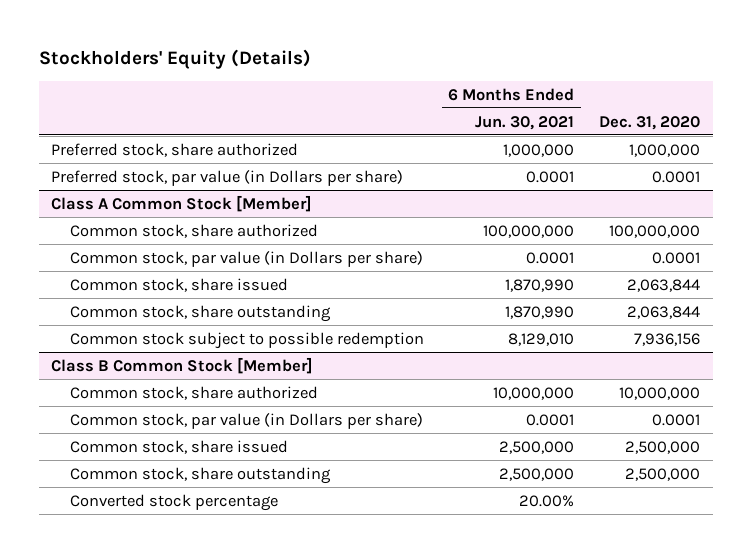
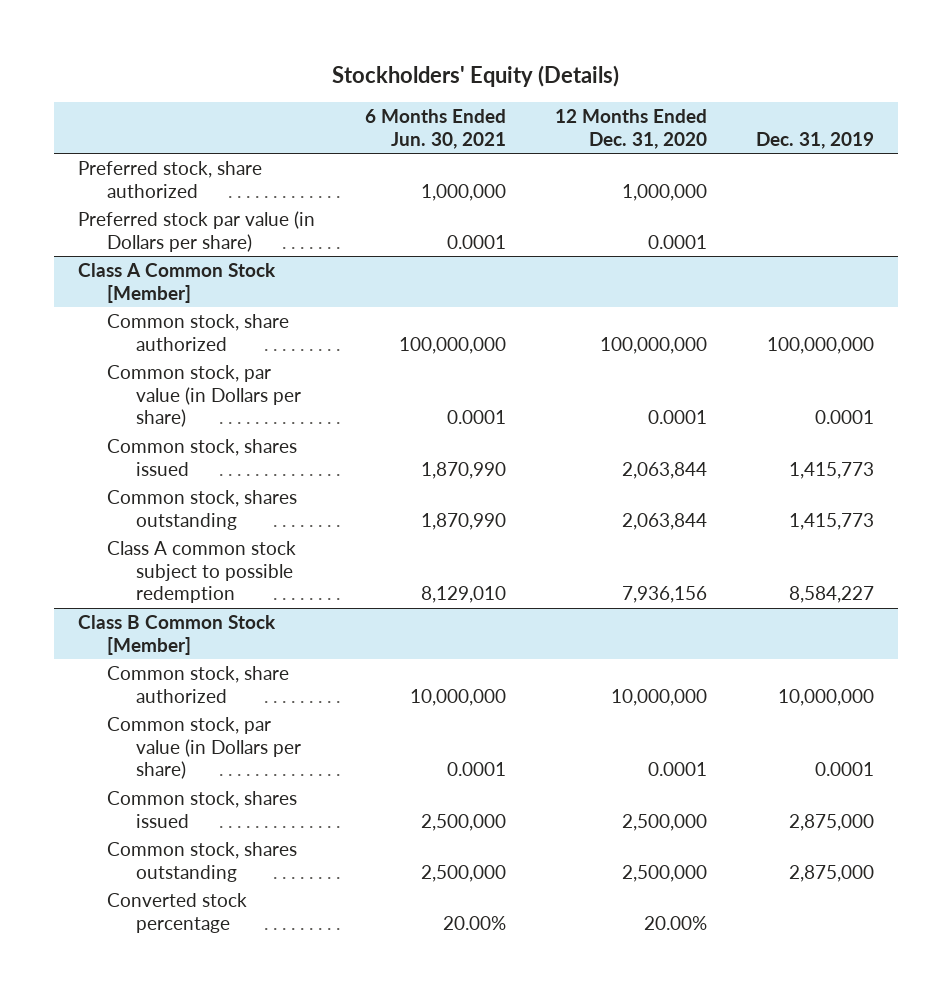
- | 6 Months Ended Jun. 30, 2021 | Dec. 31, 2020
+ | 6 Months Ended Jun. 30, 2021 | 12 Months Ended Dec. 31, 2020 | Dec. 31, 2019
- Preferred stock, par value (in Dollars per share) | 0.0001 | 0.0001
+ Preferred stock par value (in Dollars per share) | 0.0001 | 0.0001 |
@ Class A Common Stock [Member]
- Common stock, share issued | 1,870,990 | 2,063,844
- Common stock, share outstanding | 1,870,990 | 2,063,844
- Common stock subject to possible redemption | 8,129,010 | 7,936,156
+ Common stock, shares issued | 1,870,990 | 2,063,844 | 1,415,773
+ Common stock, shares outstanding | 1,870,990 | 2,063,844 | 1,415,773
+ Class A common stock subject to possible redemption | 8,129,010 | 7,936,156 | 8,584,227
@ Class B Common Stock [Member]
- Common stock, share issued | 2,500,000 | 2,500,000
- Common stock, share outstanding | 2,500,000 | 2,500,000
+ Common stock, shares issued | 2,500,000 | 2,500,000 | 2,875,000
+ Common stock, shares outstanding | 2,500,000 | 2,500,000 | 2,875,000

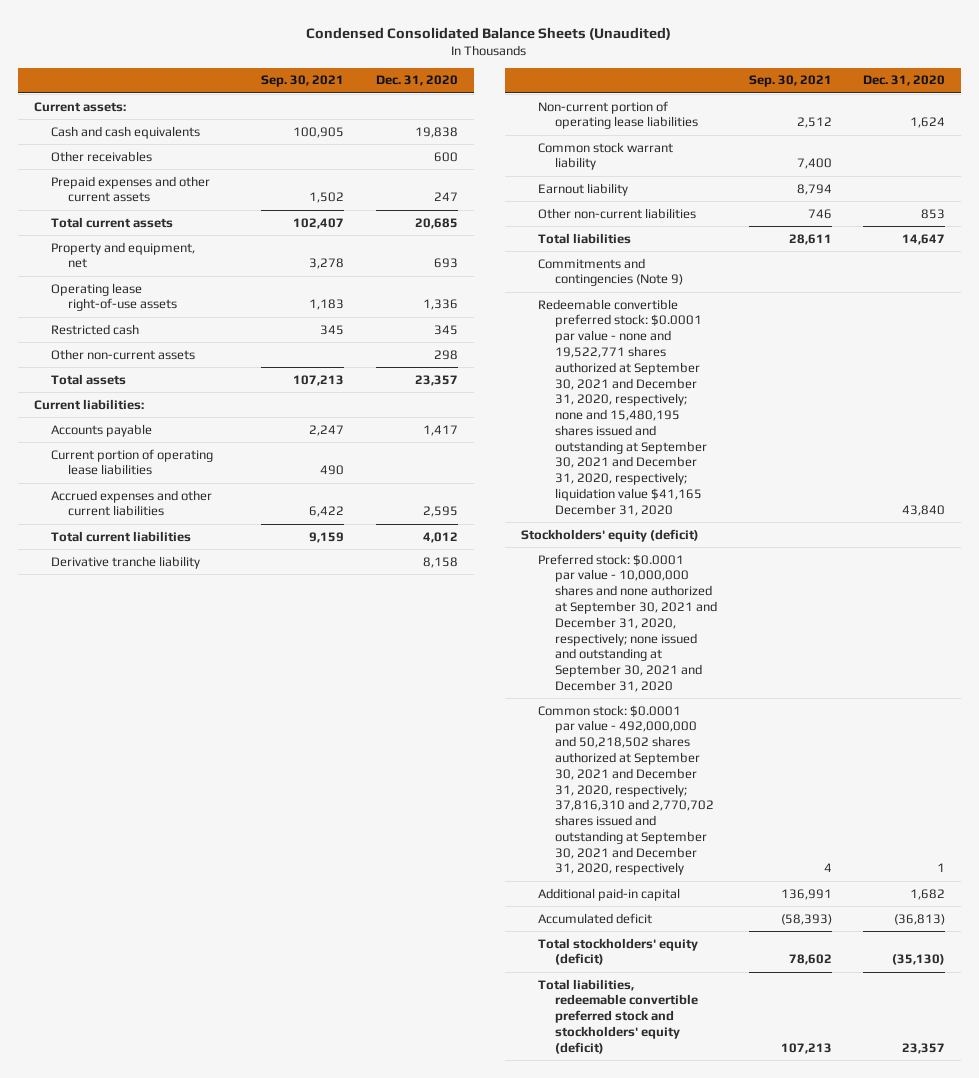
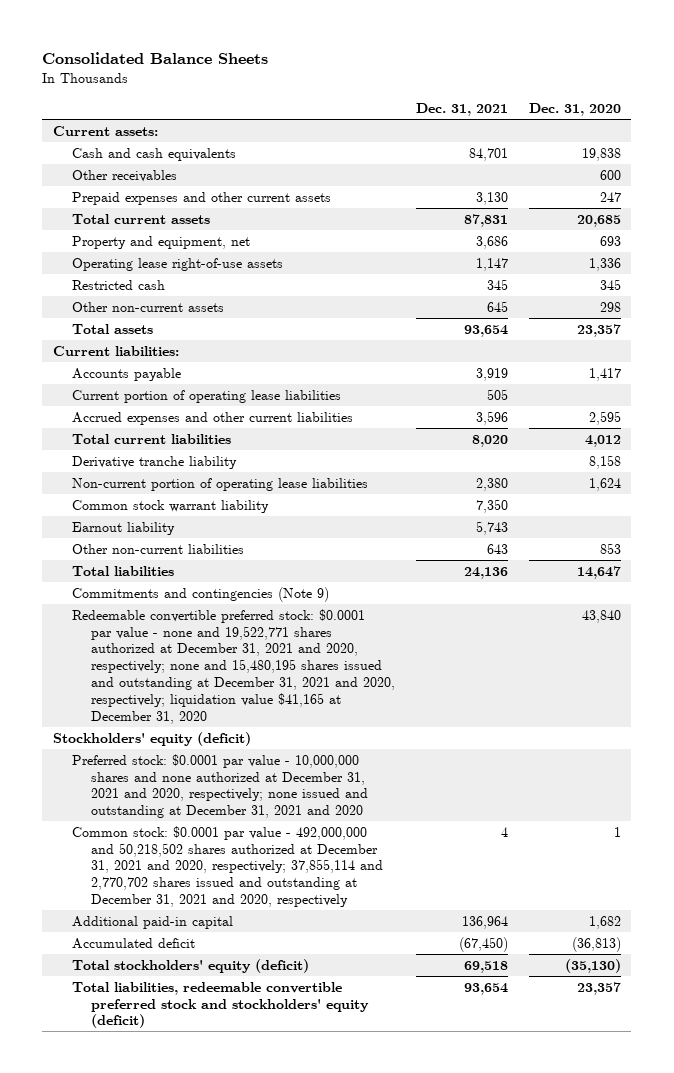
- Condensed Consolidated Balance Sheets (Unaudited)
+ Consolidated Balance Sheets
- | Sep. 30, 2021 | Dec. 31, 2020
+ | Dec. 31, 2021 | Dec. 31, 2020
- Redeemable convertible preferred stock: $0.0001 par value - none and 19,522,771 shares authorized at September 30, 2021 and December 31, 2020, respectively; none and 15,480,195 shares issued and outstanding at September 30, 2021 and December 31, 2020, respectively; liquidation value $41,165 December 31, 2020 | | 43,840
+ Redeemable convertible preferred stock: $0.0001 par value - none and 19,522,771 shares authorized at December 31, 2021 and 2020, respectively; none and 15,480,195 shares issued and outstanding at December 31, 2021 and 2020, respectively; liquidation value $41,165 at December 31, 2020 | | 43,840
- Preferred stock: $0.0001 par value - 10,000,000 shares and none authorized at September 30, 2021 and December 31, 2020, respectively; none issued and outstanding at September 30, 2021 and December 31, 2020
- Common stock: $0.0001 par value - 492,000,000 and 50,218,502 shares authorized at September 30, 2021 and December 31, 2020, respectively; 37,816,310 and 2,770,702 shares issued and outstanding at September 30, 2021 and December 31, 2020, respectively | 4 | 1
+ Preferred stock: $0.0001 par value - 10,000,000 shares and none authorized at December 31, 2021 and 2020, respectively; none issued and outstanding at December 31, 2021 and 2020
+ Common stock: $0.0001 par value - 492,000,000 and 50,218,502 shares authorized at December 31, 2021 and 2020, respectively; 37,855,114 and 2,770,702 shares issued and outstanding at December 31, 2021 and 2020, respectively | 4 | 1

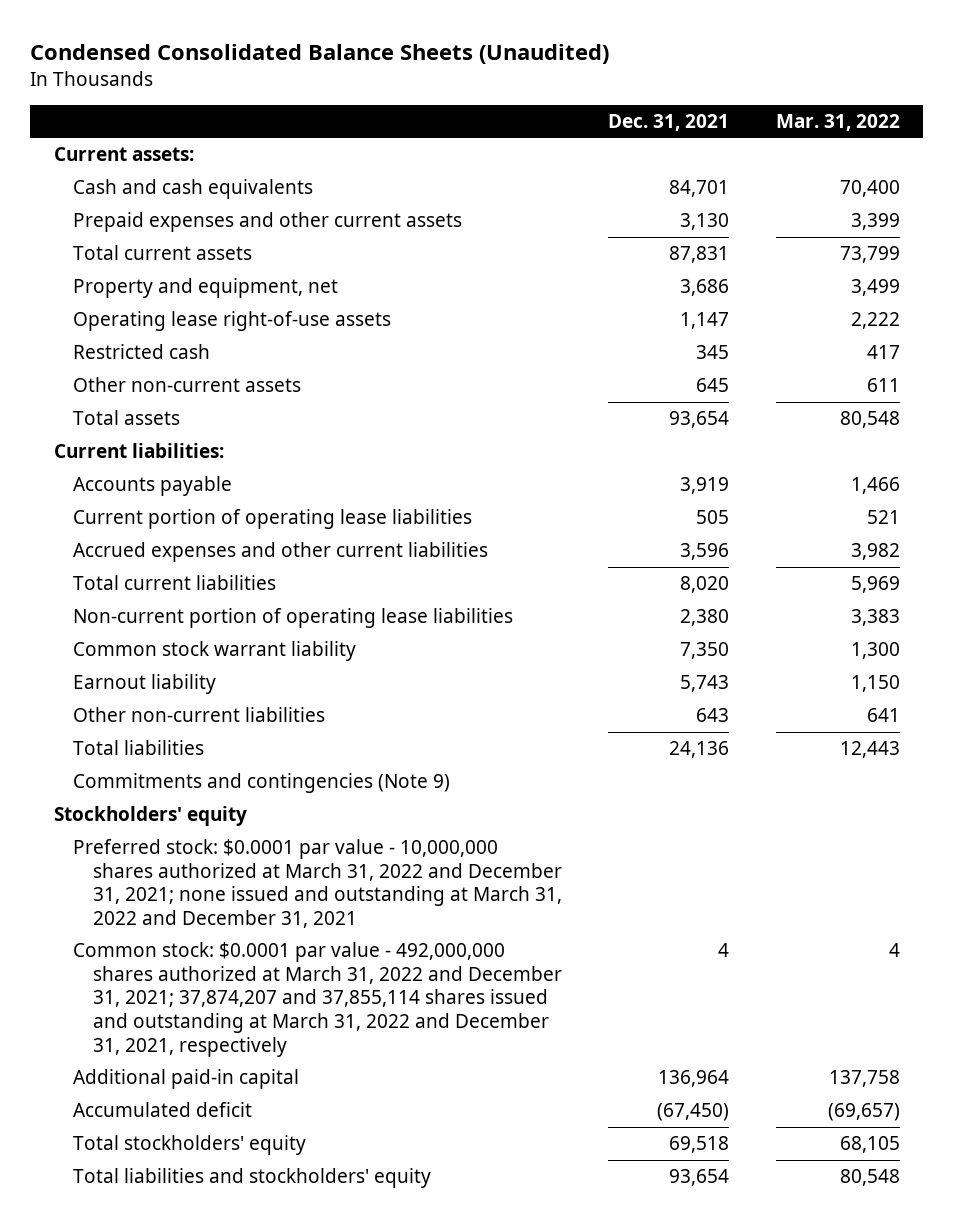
- Consolidated Balance Sheets
+ Condensed Consolidated Balance Sheets (Unaudited)
- | Dec. 31, 2021 | Dec. 31, 2020
+ | Dec. 31, 2021 | Mar. 31, 2022
- Other receivables | | 600
- Derivative tranche liability | | 8,158
- Redeemable convertible preferred stock: $0.0001 par value - none and 19,522,771 shares authorized at December 31, 2021 and 2020, respectively; none and 15,480,195 shares issued and outstanding at December 31, 2021 and 2020, respectively; liquidation value $41,165 at December 31, 2020 | | 43,840
- Stockholders' equity (deficit)
- Preferred stock: $0.0001 par value - 10,000,000 shares and none authorized at December 31, 2021 and 2020, respectively; none issued and outstanding at December 31, 2021 and 2020
- Common stock: $0.0001 par value - 492,000,000 and 50,218,502 shares authorized at December 31, 2021 and 2020, respectively; 37,855,114 and 2,770,702 shares issued and outstanding at December 31, 2021 and 2020, respectively | 4 | 1
+ Stockholders' equity
+ Preferred stock: $0.0001 par value - 10,000,000 shares authorized at March 31, 2022 and December 31, 2021; none issued and outstanding at March 31, 2022 and December 31, 2021
+ Common stock: $0.0001 par value - 492,000,000 shares authorized at March 31, 2022 and December 31, 2021; 37,874,207 and 37,855,114 shares issued and outstanding at March 31, 2022 and December 31, 2021, respectively | 4 | 4
- Total stockholders' equity (deficit) | 69,518 | (35,130)
- Total liabilities, redeemable convertible preferred stock and stockholders' equity (deficit) | 93,654 | 23,357
+ Total stockholders' equity | 69,518 | 68,105
+ Total liabilities and stockholders' equity | 93,654 | 80,548

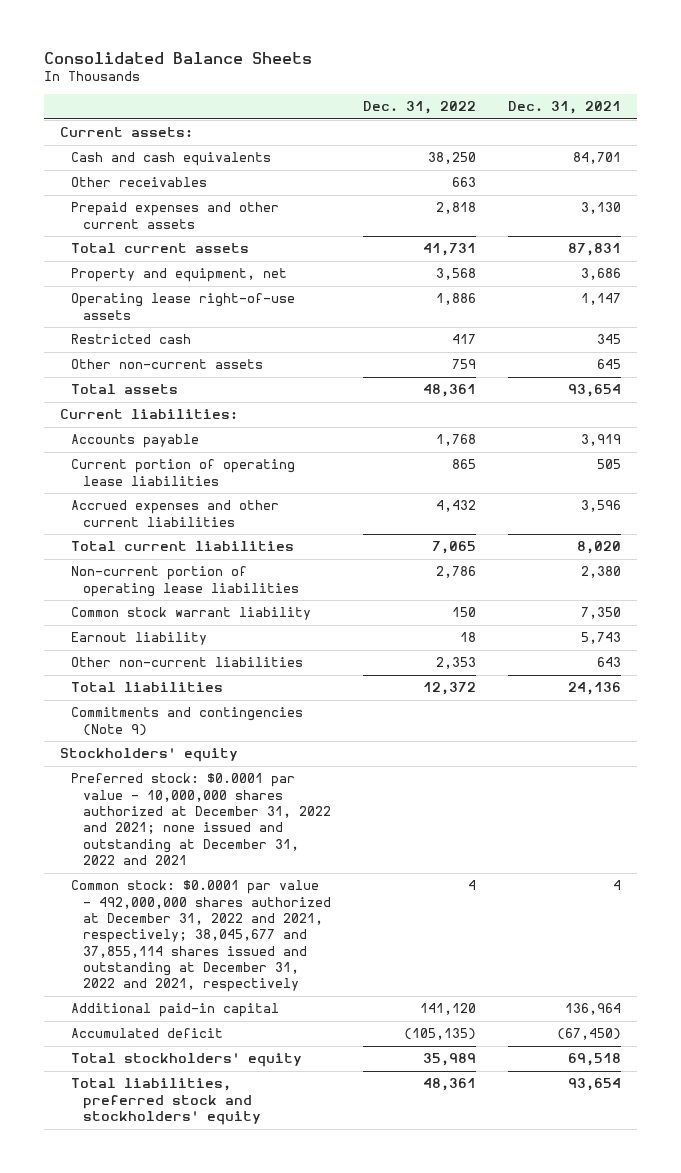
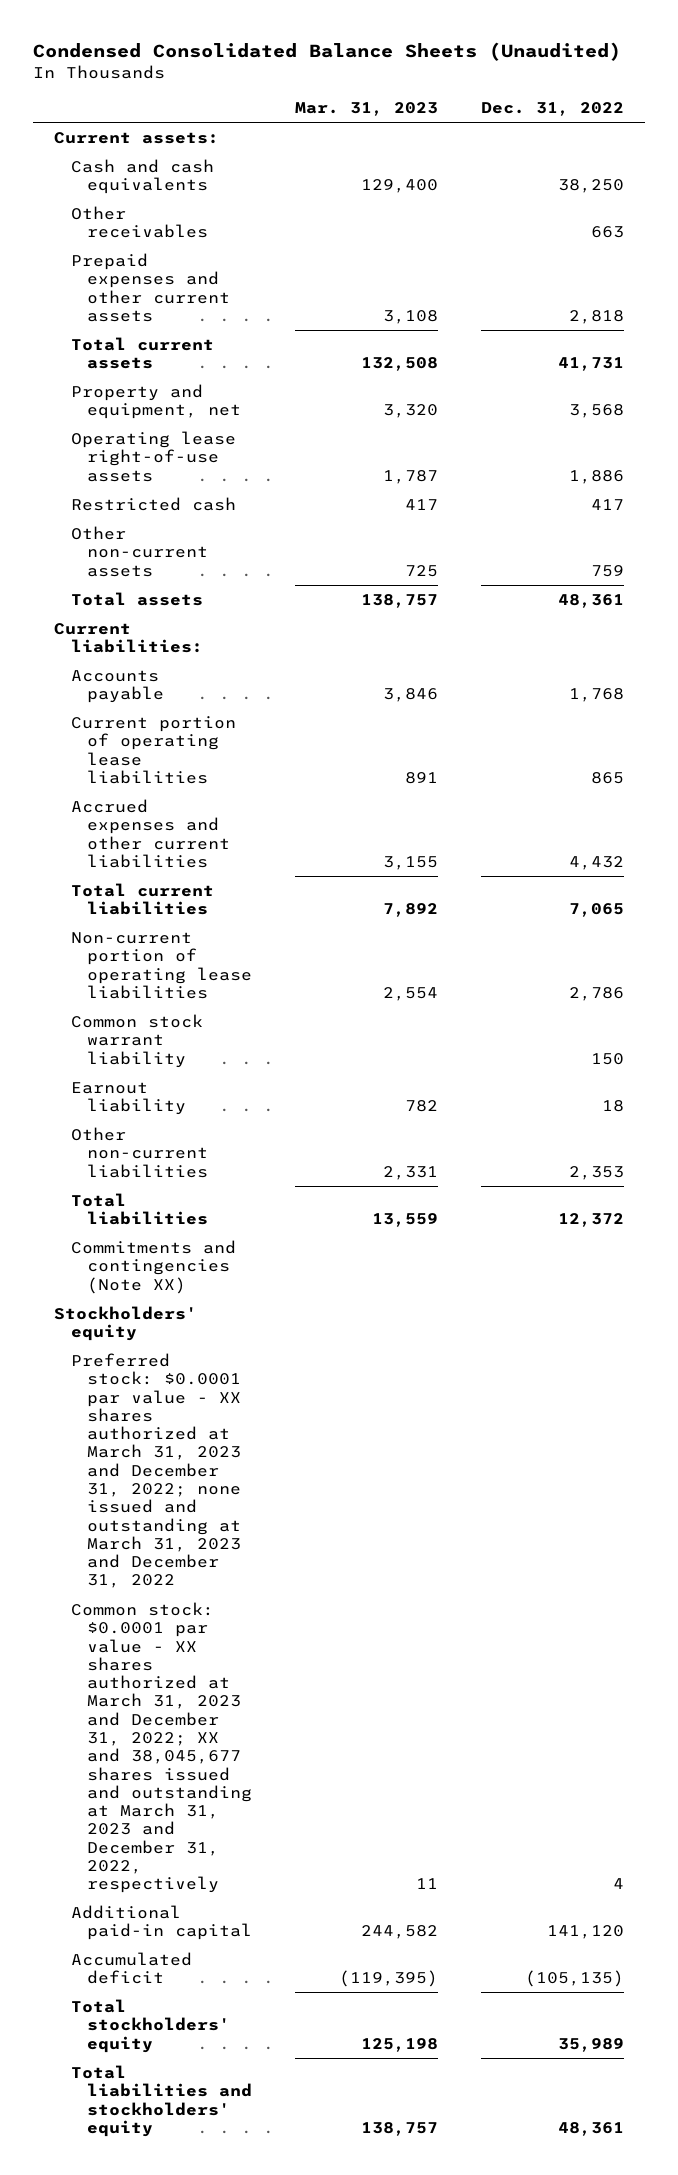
- Consolidated Balance Sheets
+ Condensed Consolidated Balance Sheets (Unaudited)
- | Dec. 31, 2022 | Dec. 31, 2021
+ | Mar. 31, 2023 | Dec. 31, 2022
- Commitments and contingencies (Note 9)
+ Commitments and contingencies (Note XX)
- Preferred stock: $0.0001 par value - 10,000,000 shares authorized at December 31, 2022 and 2021; none issued and outstanding at December 31, 2022 and 2021
- Common stock: $0.0001 par value - 492,000,000 shares authorized at December 31, 2022 and 2021, respectively; 38,045,677 and 37,855,114 shares issued and outstanding at December 31, 2022 and 2021, respectively | 4 | 4
+ Preferred stock: $0.0001 par value - XX shares authorized at March 31, 2023 and December 31, 2022; none issued and outstanding at March 31, 2023 and December 31, 2022
+ Common stock: $0.0001 par value - XX shares authorized at March 31, 2023 and December 31, 2022; XX and 38,045,677 shares issued and outstanding at March 31, 2023 and December 31, 2022, respectively | 11 | 4
- Total liabilities, preferred stock and stockholders' equity | 48,361 | 93,654
+ Total liabilities and stockholders' equity | 138,757 | 48,361

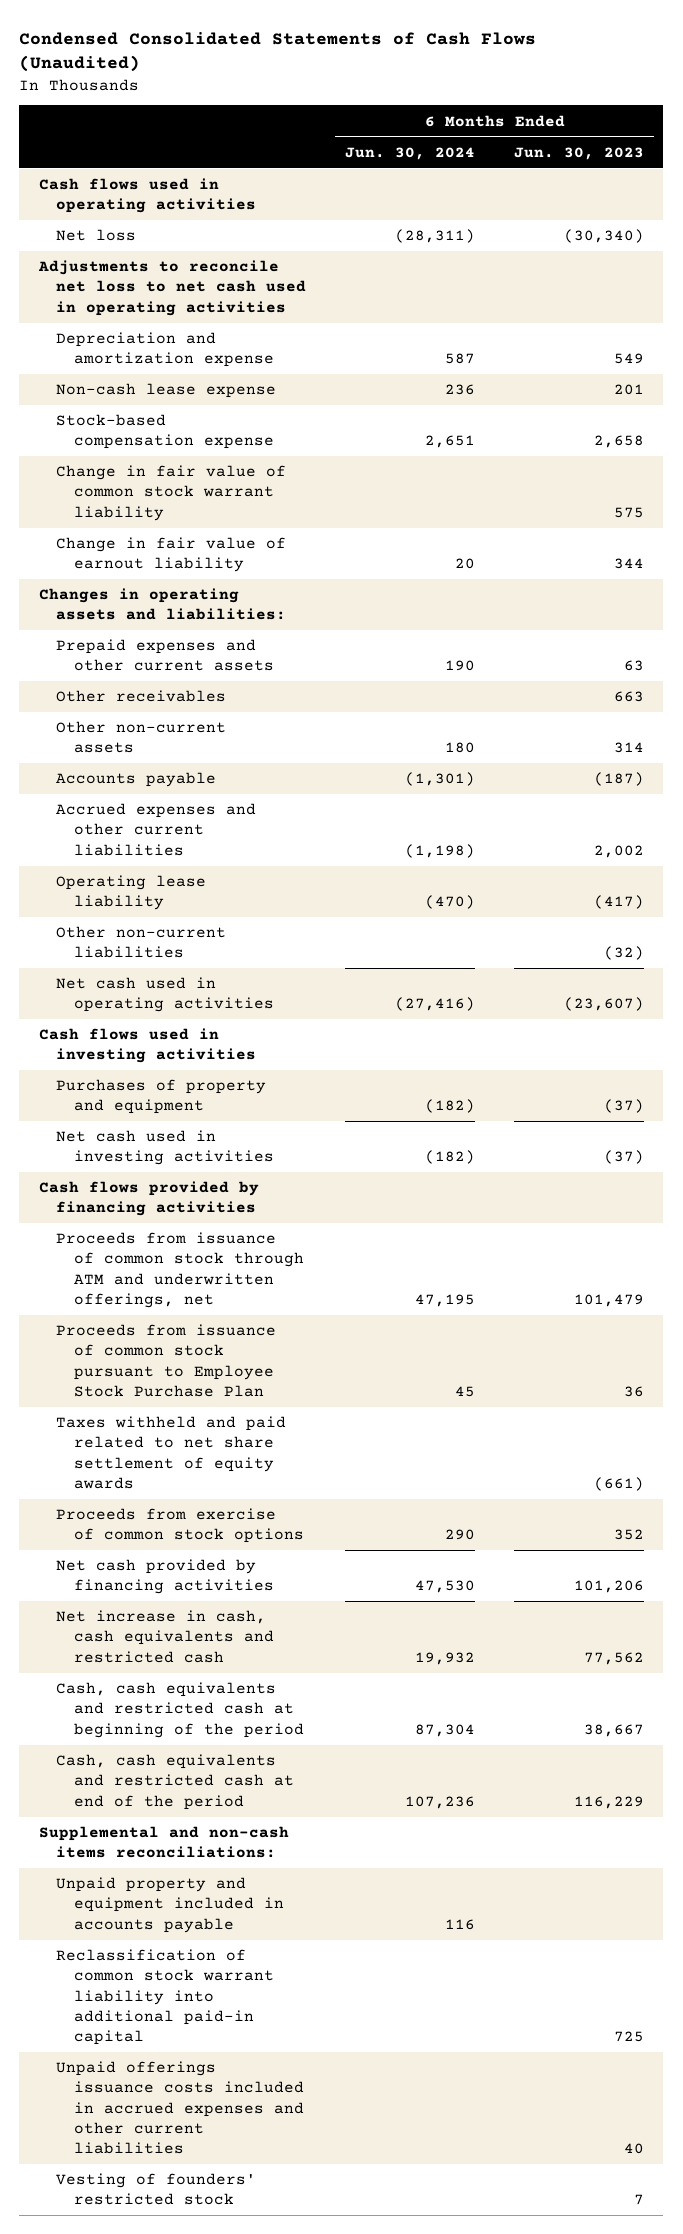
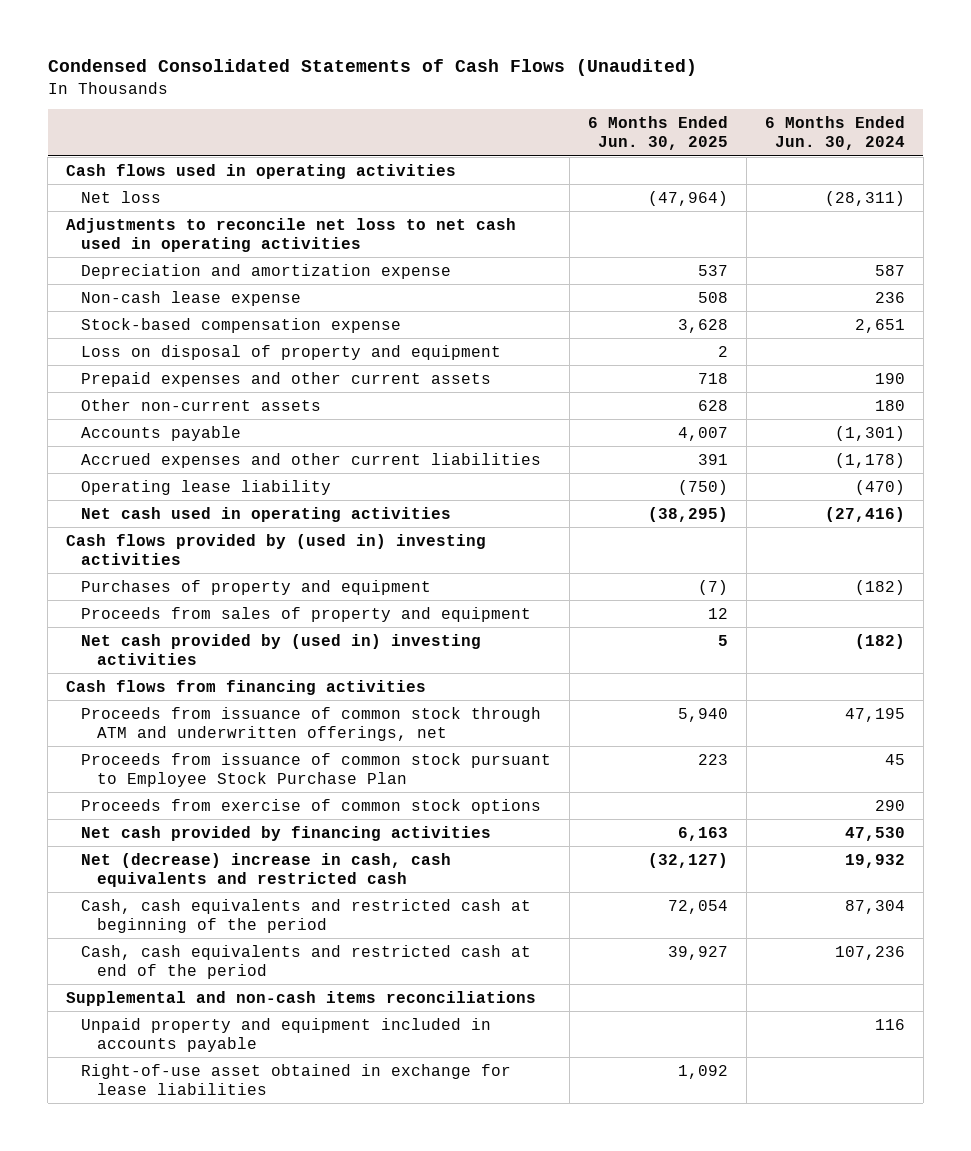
- | 6 Months Ended Jun. 30, 2024 | 6 Months Ended Jun. 30, 2023
+ | 6 Months Ended Jun. 30, 2025 | 6 Months Ended Jun. 30, 2024
- Change in fair value of common stock warrant liability | | 575
- Change in fair value of earnout liability | 20 | 344
- Changes in operating assets and liabilities:
+ Loss on disposal of property and equipment | 2 |
- Other receivables | | 663
- Accrued expenses and other current liabilities | (1,198) | 2,002
+ Accrued expenses and other current liabilities | 391 | (1,178)
- Other non-current liabilities | | (32)
- Cash flows used in investing activities
+ Cash flows provided by (used in) investing activities
- Net cash used in investing activities | (182) | (37)
- Cash flows provided by financing activities
+ Proceeds from sales of property and equipment | 12 |
+ Net cash provided by (used in) investing activities | 5 | (182)
+ Cash flows from financing activities
- Taxes withheld and paid related to net share settlement of equity awards | | (661)
- Net increase in cash, cash equivalents and restricted cash | 19,932 | 77,562
+ Net (decrease) increase in cash, cash equivalents and restricted cash | (32,127) | 19,932
- Supplemental and non-cash items reconciliations:
+ Supplemental and non-cash items reconciliations
- Reclassification of common stock warrant liability into additional paid-in capital | | 725
- Unpaid offerings issuance costs included in accrued expenses and other current liabilities | | 40
- Vesting of founders' restricted stock | | 7
+ Right-of-use asset obtained in exchange for lease liabilities | 1,092 |

